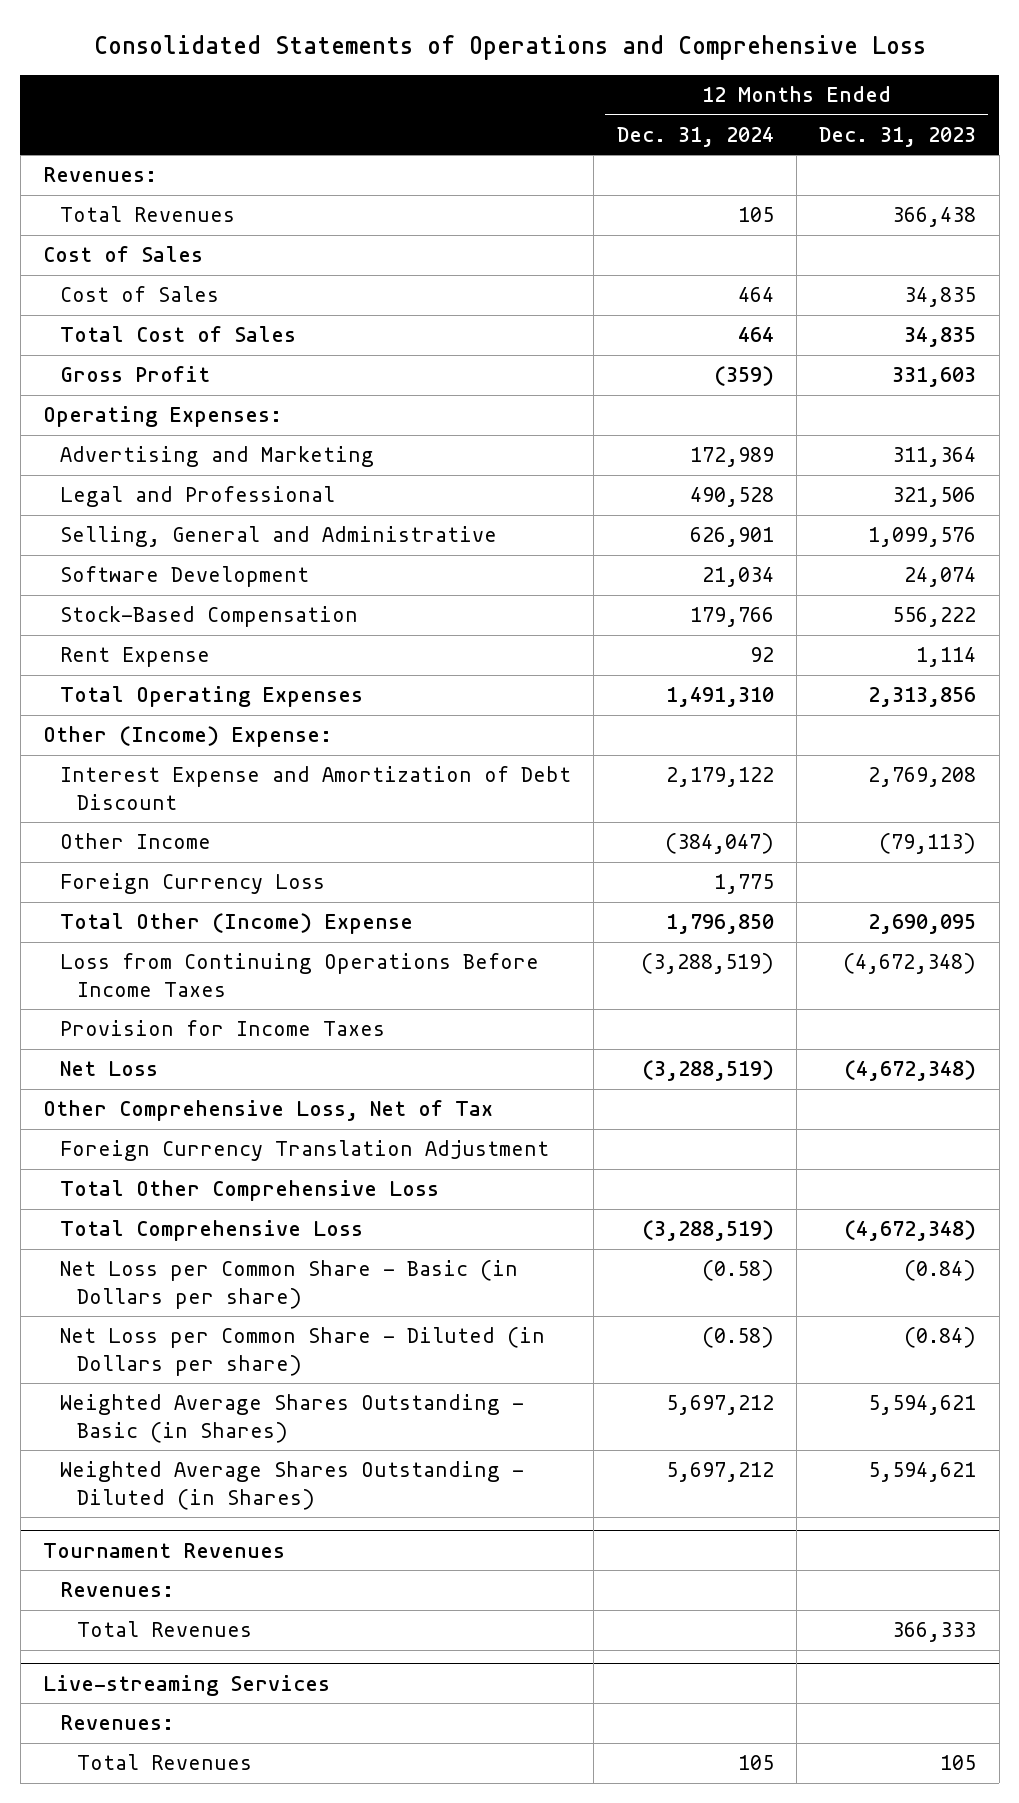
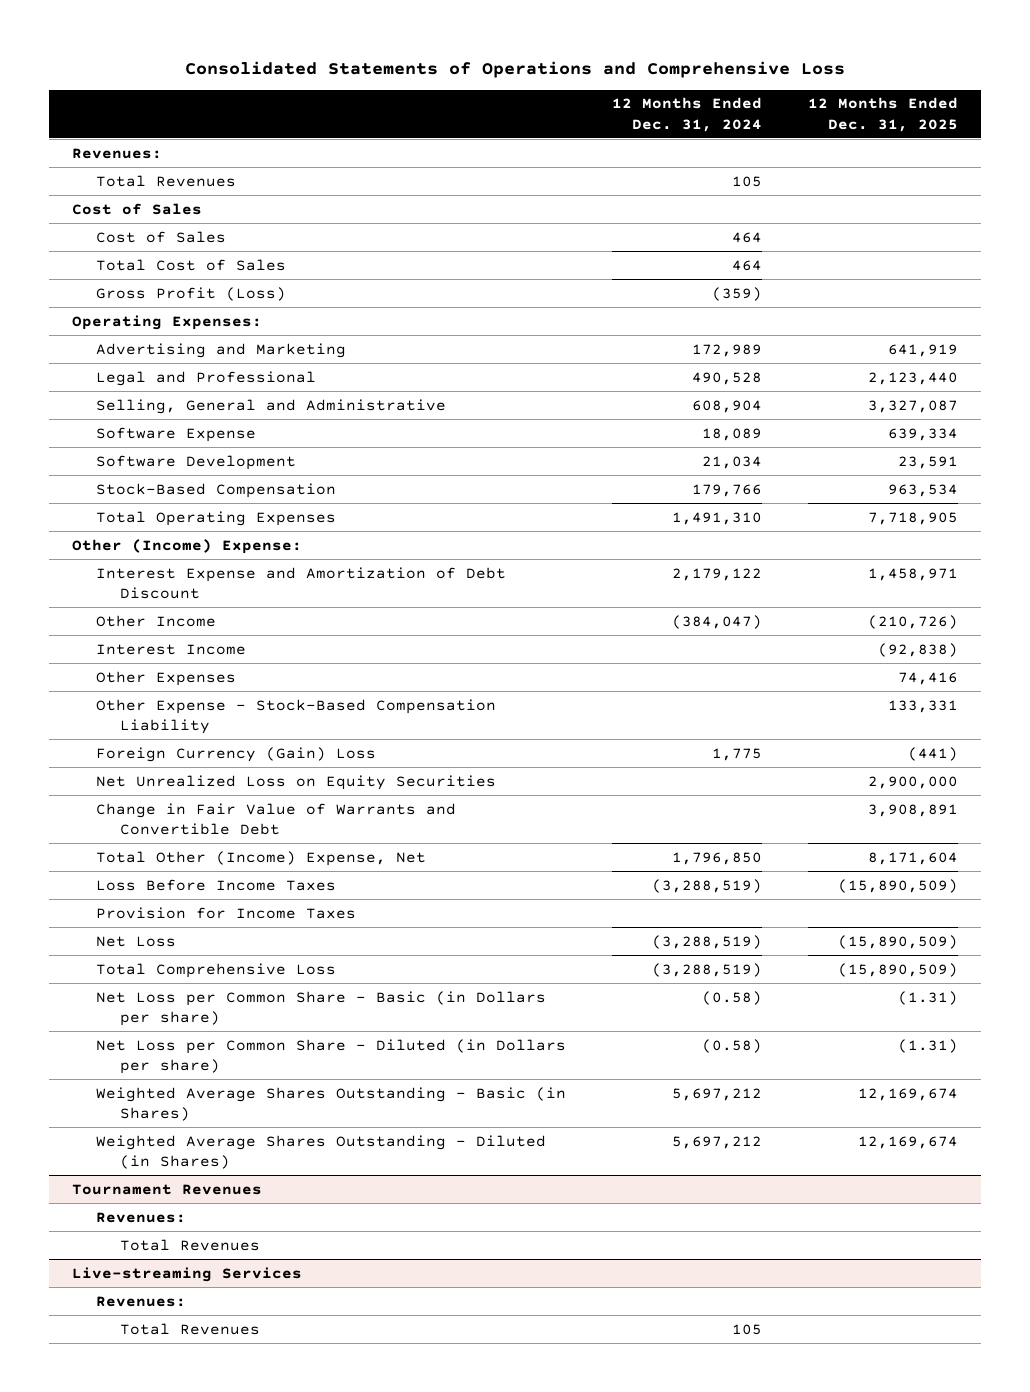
- | 12 Months Ended Dec. 31, 2024 | 12 Months Ended Dec. 31, 2023
+ | 12 Months Ended Dec. 31, 2024 | 12 Months Ended Dec. 31, 2025
- Gross Profit | (359) | 331,603
+ Gross Profit (Loss) | (359) |
- Selling, General and Administrative | 626,901 | 1,099,576
+ Selling, General and Administrative | 608,904 | 3,327,087
+ Software Expense | 18,089 | 639,334
- Rent Expense | 92 | 1,114
- Foreign Currency Loss | 1,775 |
- Total Other (Income) Expense | 1,796,850 | 2,690,095
- Loss from Continuing Operations Before Income Taxes | (3,288,519) | (4,672,348)
+ Interest Income | | (92,838)
+ Other Expenses | | 74,416
+ Other Expense - Stock-Based Compensation Liability | | 133,331
+ Foreign Currency (Gain) Loss | 1,775 | (441)
+ Net Unrealized Loss on Equity Securities | | 2,900,000
+ Change in Fair Value of Warrants and Convertible Debt | | 3,908,891
+ Total Other (Income) Expense, Net | 1,796,850 | 8,171,604
+ Loss Before Income Taxes | (3,288,519) | (15,890,509)
- Other Comprehensive Loss, Net of Tax
- Foreign Currency Translation Adjustment
- Total Other Comprehensive Loss

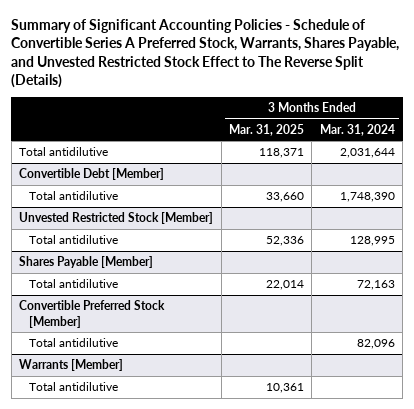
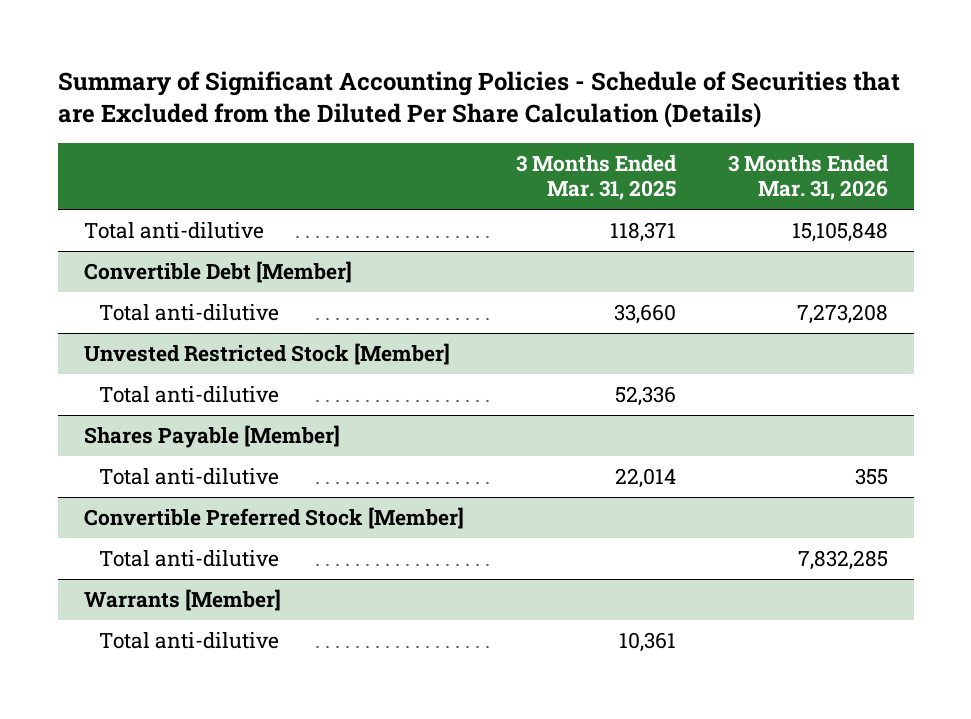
- Summary of Significant Accounting Policies - Schedule of Convertible Series A Preferred Stock, Warrants, Shares Payable, and Unvested Restricted Stock Effect to The Reverse Split (Details)
+ Summary of Significant Accounting Policies - Schedule of Securities that are Excluded from the Diluted Per Share Calculation (Details)
- | 3 Months Ended Mar. 31, 2025 | 3 Months Ended Mar. 31, 2024
+ | 3 Months Ended Mar. 31, 2025 | 3 Months Ended Mar. 31, 2026
- Total antidilutive | 118,371 | 2,031,644
+ Total anti-dilutive | 118,371 | 15,105,848
@ Convertible Debt [Member]
- Total antidilutive | 33,660 | 1,748,390
+ Total anti-dilutive | 33,660 | 7,273,208
@ Unvested Restricted Stock [Member]
- Total antidilutive | 52,336 | 128,995
+ Total anti-dilutive | 52,336 |
@ Shares Payable [Member]
- Total antidilutive | 22,014 | 72,163
+ Total anti-dilutive | 22,014 | 355
@ Convertible Preferred Stock [Member]
- Total antidilutive | | 82,096
+ Total anti-dilutive | | 7,832,285
@ Warrants [Member]
- Total antidilutive | 10,361 |
+ Total anti-dilutive | 10,361 |

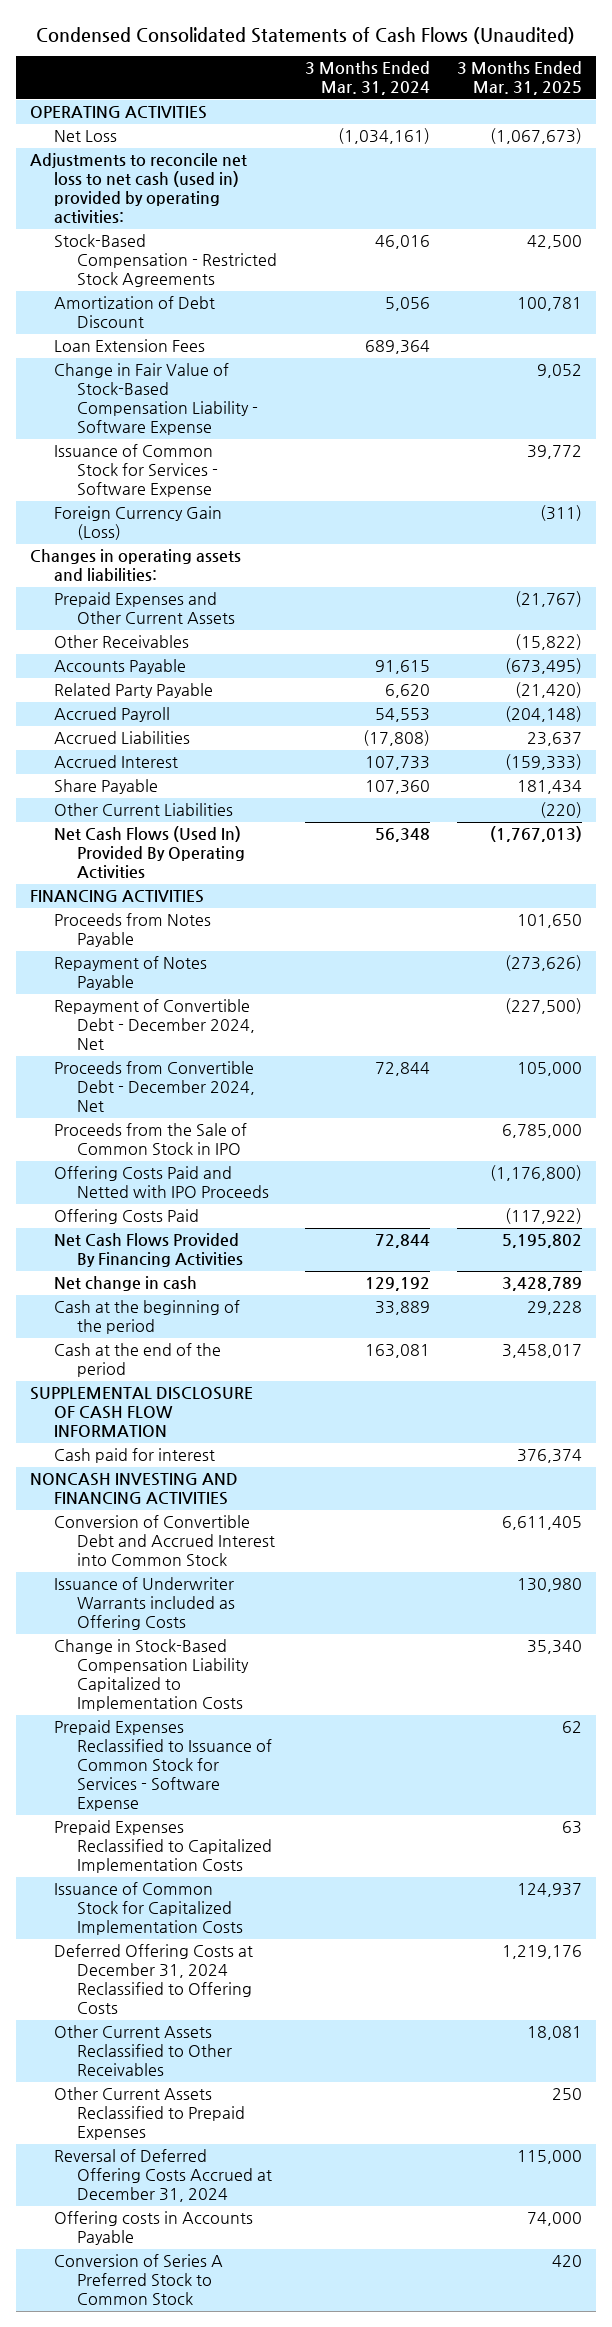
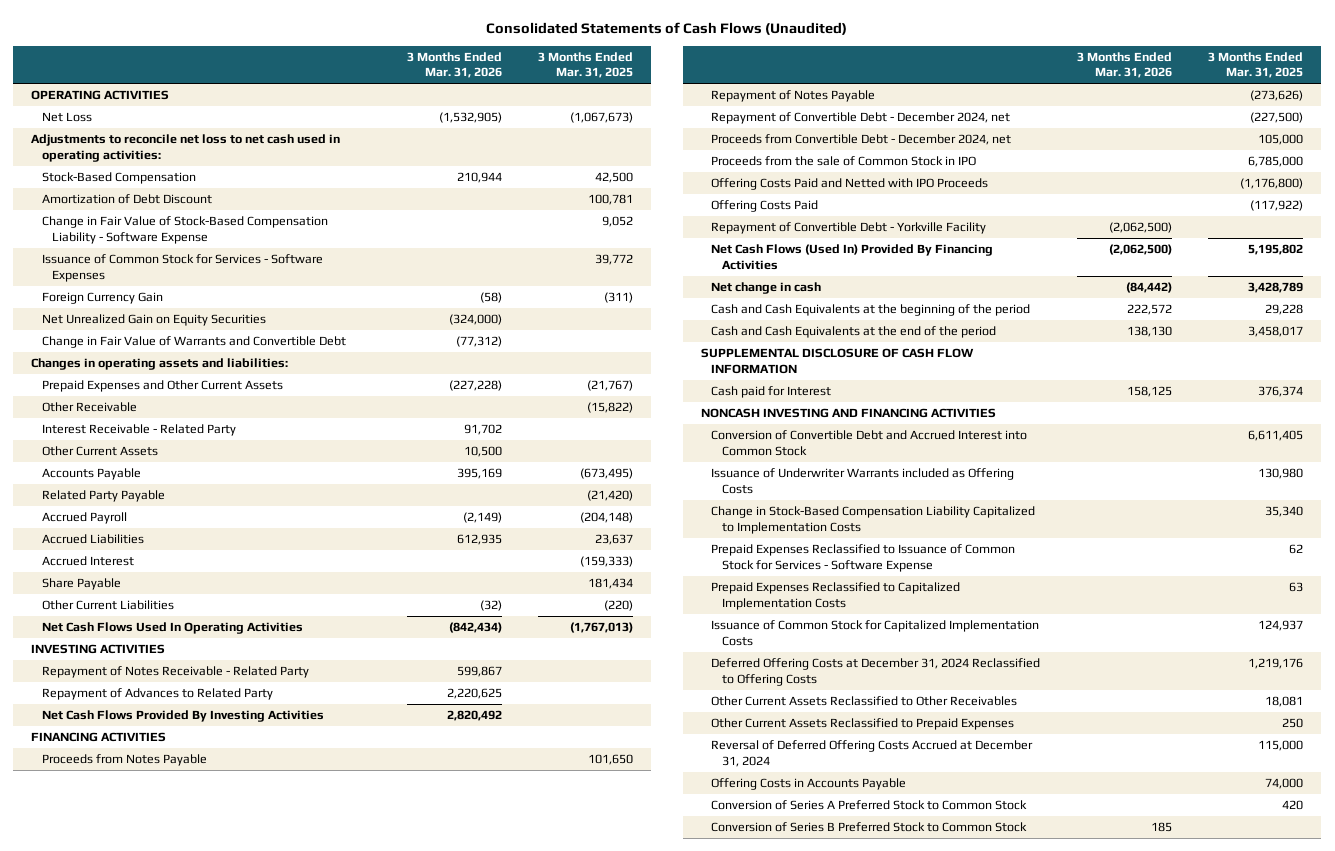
- Condensed Consolidated Statements of Cash Flows (Unaudited)
+ Consolidated Statements of Cash Flows (Unaudited)
- | 3 Months Ended Mar. 31, 2024 | 3 Months Ended Mar. 31, 2025
+ | 3 Months Ended Mar. 31, 2026 | 3 Months Ended Mar. 31, 2025
- Adjustments to reconcile net loss to net cash (used in) provided by operating activities:
- Stock-Based Compensation - Restricted Stock Agreements | 46,016 | 42,500
+ Adjustments to reconcile net loss to net cash used in operating activities:
+ Stock-Based Compensation | 210,944 | 42,500
- Loan Extension Fees | 689,364 |
- Issuance of Common Stock for Services - Software Expense | | 39,772
- Foreign Currency Gain (Loss) | | (311)
+ Issuance of Common Stock for Services - Software Expenses | | 39,772
+ Foreign Currency Gain | (58) | (311)
+ Net Unrealized Gain on Equity Securities | (324,000) |
+ Change in Fair Value of Warrants and Convertible Debt | (77,312) |
- Other Receivables | | (15,822)
+ Other Receivable | | (15,822)
+ Interest Receivable - Related Party | 91,702 |
+ Other Current Assets | 10,500 |
- Net Cash Flows (Used In) Provided By Operating Activities | 56,348 | (1,767,013)
+ Net Cash Flows Used In Operating Activities | (842,434) | (1,767,013)
+ INVESTING ACTIVITIES
+ Repayment of Notes Receivable - Related Party | 599,867 |
+ Repayment of Advances to Related Party | 2,220,625 |
+ Net Cash Flows Provided By Investing Activities | 2,820,492 |
- Repayment of Convertible Debt - December 2024, Net | | (227,500)
- Proceeds from Convertible Debt - December 2024, Net | 72,844 | 105,000
- Proceeds from the Sale of Common Stock in IPO | | 6,785,000
+ Repayment of Convertible Debt - December 2024, net | | (227,500)
+ Proceeds from Convertible Debt - December 2024, net | | 105,000
+ Proceeds from the sale of Common Stock in IPO | | 6,785,000
- Net Cash Flows Provided By Financing Activities | 72,844 | 5,195,802
+ Repayment of Convertible Debt - Yorkville Facility | (2,062,500) |
+ Net Cash Flows (Used In) Provided By Financing Activities | (2,062,500) | 5,195,802
- Cash at the beginning of the period | 33,889 | 29,228
- Cash at the end of the period | 163,081 | 3,458,017
+ Cash and Cash Equivalents at the beginning of the period | 222,572 | 29,228
+ Cash and Cash Equivalents at the end of the period | 138,130 | 3,458,017
- Cash paid for interest | | 376,374
+ Cash paid for Interest | 158,125 | 376,374
- Offering costs in Accounts Payable | | 74,000
+ Offering Costs in Accounts Payable | | 74,000
+ Conversion of Series B Preferred Stock to Common Stock | 185 |

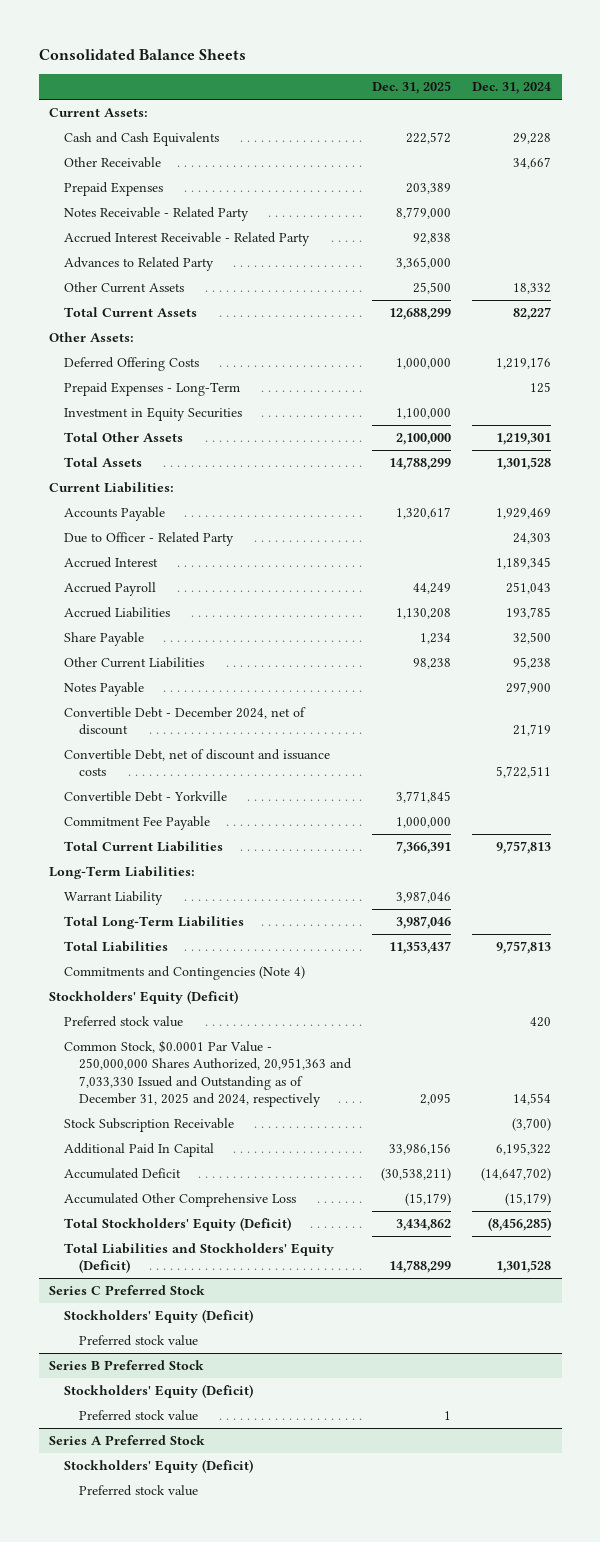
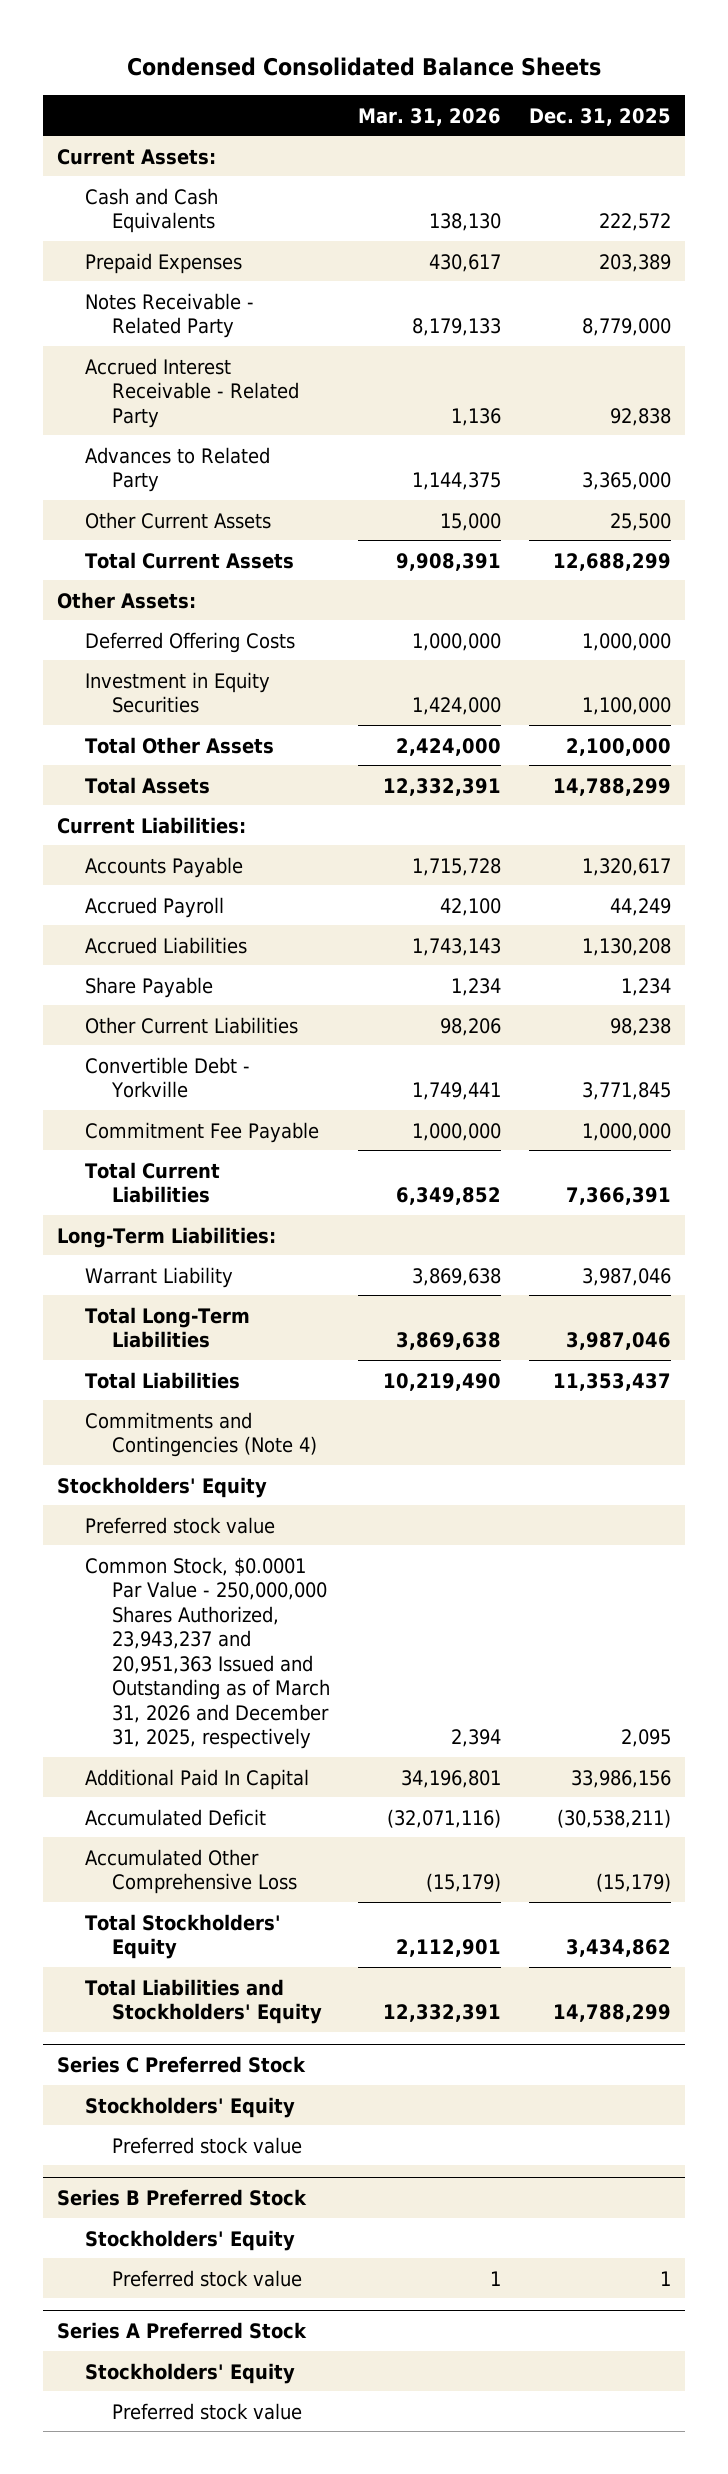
- Consolidated Balance Sheets
+ Condensed Consolidated Balance Sheets
- | Dec. 31, 2025 | Dec. 31, 2024
+ | Mar. 31, 2026 | Dec. 31, 2025
- Other Receivable | | 34,667
- Prepaid Expenses - Long-Term | | 125
- Due to Officer - Related Party | | 24,303
- Accrued Interest | | 1,189,345
- Notes Payable | | 297,900
- Convertible Debt - December 2024, net of discount | | 21,719
- Convertible Debt, net of discount and issuance costs | | 5,722,511
- Stockholders' Equity (Deficit)
+ Stockholders' Equity
- Common Stock, $0.0001 Par Value - 250,000,000 Shares Authorized, 20,951,363 and 7,033,330 Issued and Outstanding as of December 31, 2025 and 2024, respectively | 2,095 | 14,554
- Stock Subscription Receivable | | (3,700)
+ Common Stock, $0.0001 Par Value - 250,000,000 Shares Authorized, 23,943,237 and 20,951,363 Issued and Outstanding as of March 31, 2026 and December 31, 2025, respectively | 2,394 | 2,095
- Total Stockholders' Equity (Deficit) | 3,434,862 | (8,456,285)
- Total Liabilities and Stockholders' Equity (Deficit) | 14,788,299 | 1,301,528
+ Total Stockholders' Equity | 2,112,901 | 3,434,862
+ Total Liabilities and Stockholders' Equity | 12,332,391 | 14,788,299
@ Series C Preferred Stock
- Stockholders' Equity (Deficit)
+ Stockholders' Equity
@ Series B Preferred Stock
- Stockholders' Equity (Deficit)
+ Stockholders' Equity
@ Series A Preferred Stock
- Stockholders' Equity (Deficit)
+ Stockholders' Equity

